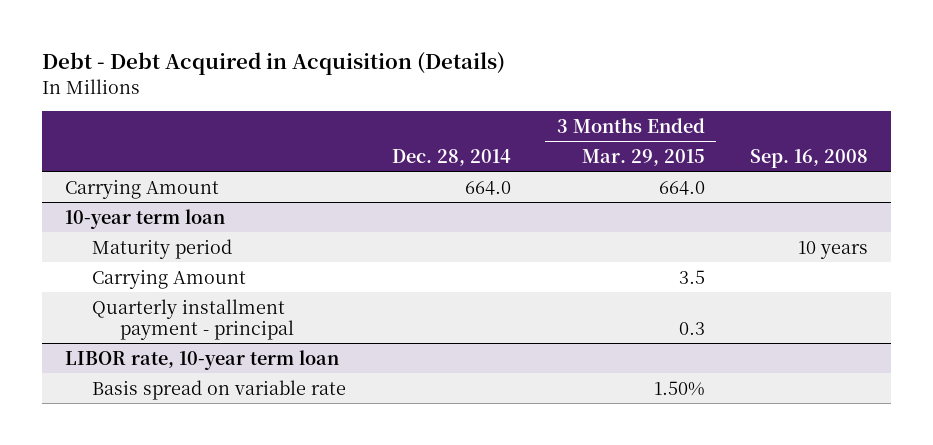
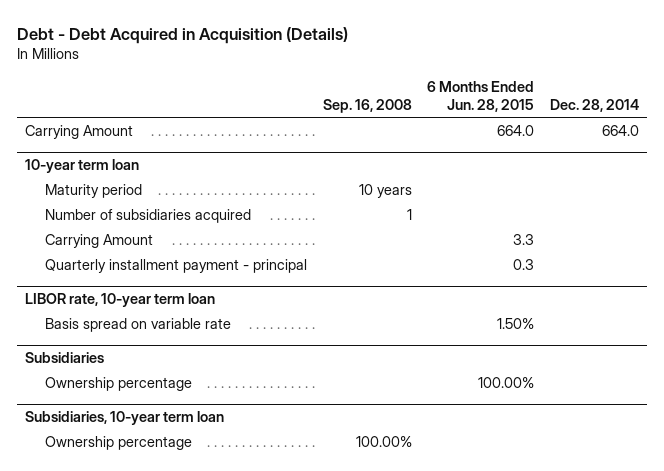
- | Dec. 28, 2014 | 3 Months Ended Mar. 29, 2015 | Sep. 16, 2008
+ | Sep. 16, 2008 | 6 Months Ended Jun. 28, 2015 | Dec. 28, 2014
@ 10-year term loan
+ Number of subsidiaries acquired | 1 | |
+ Subsidiaries
+ Ownership percentage | | 100.00% |
+ Subsidiaries, 10-year term loan
+ Ownership percentage | 100.00% | |

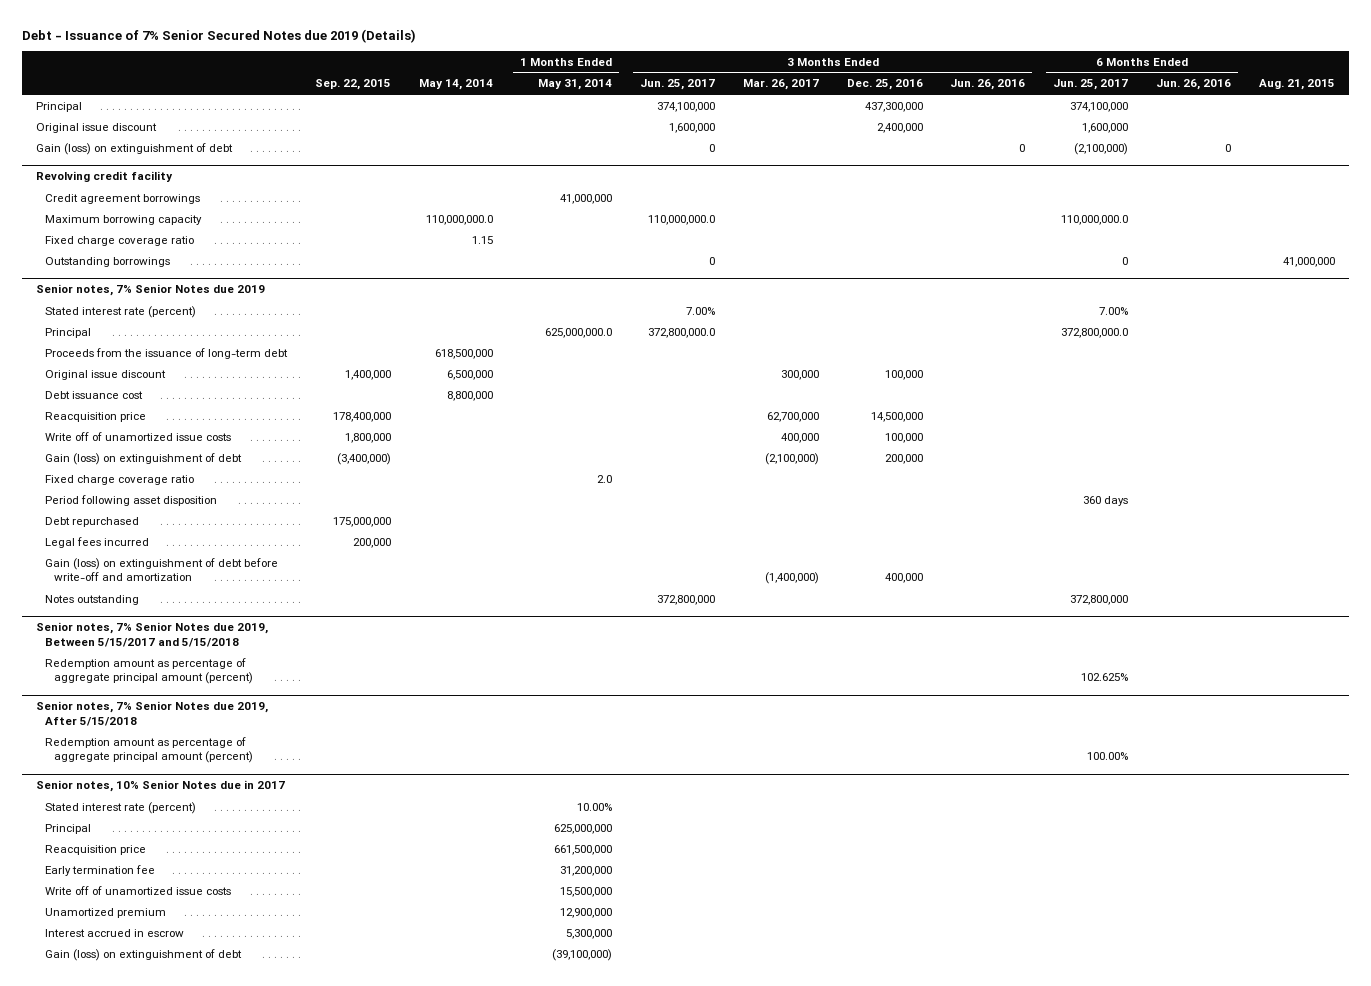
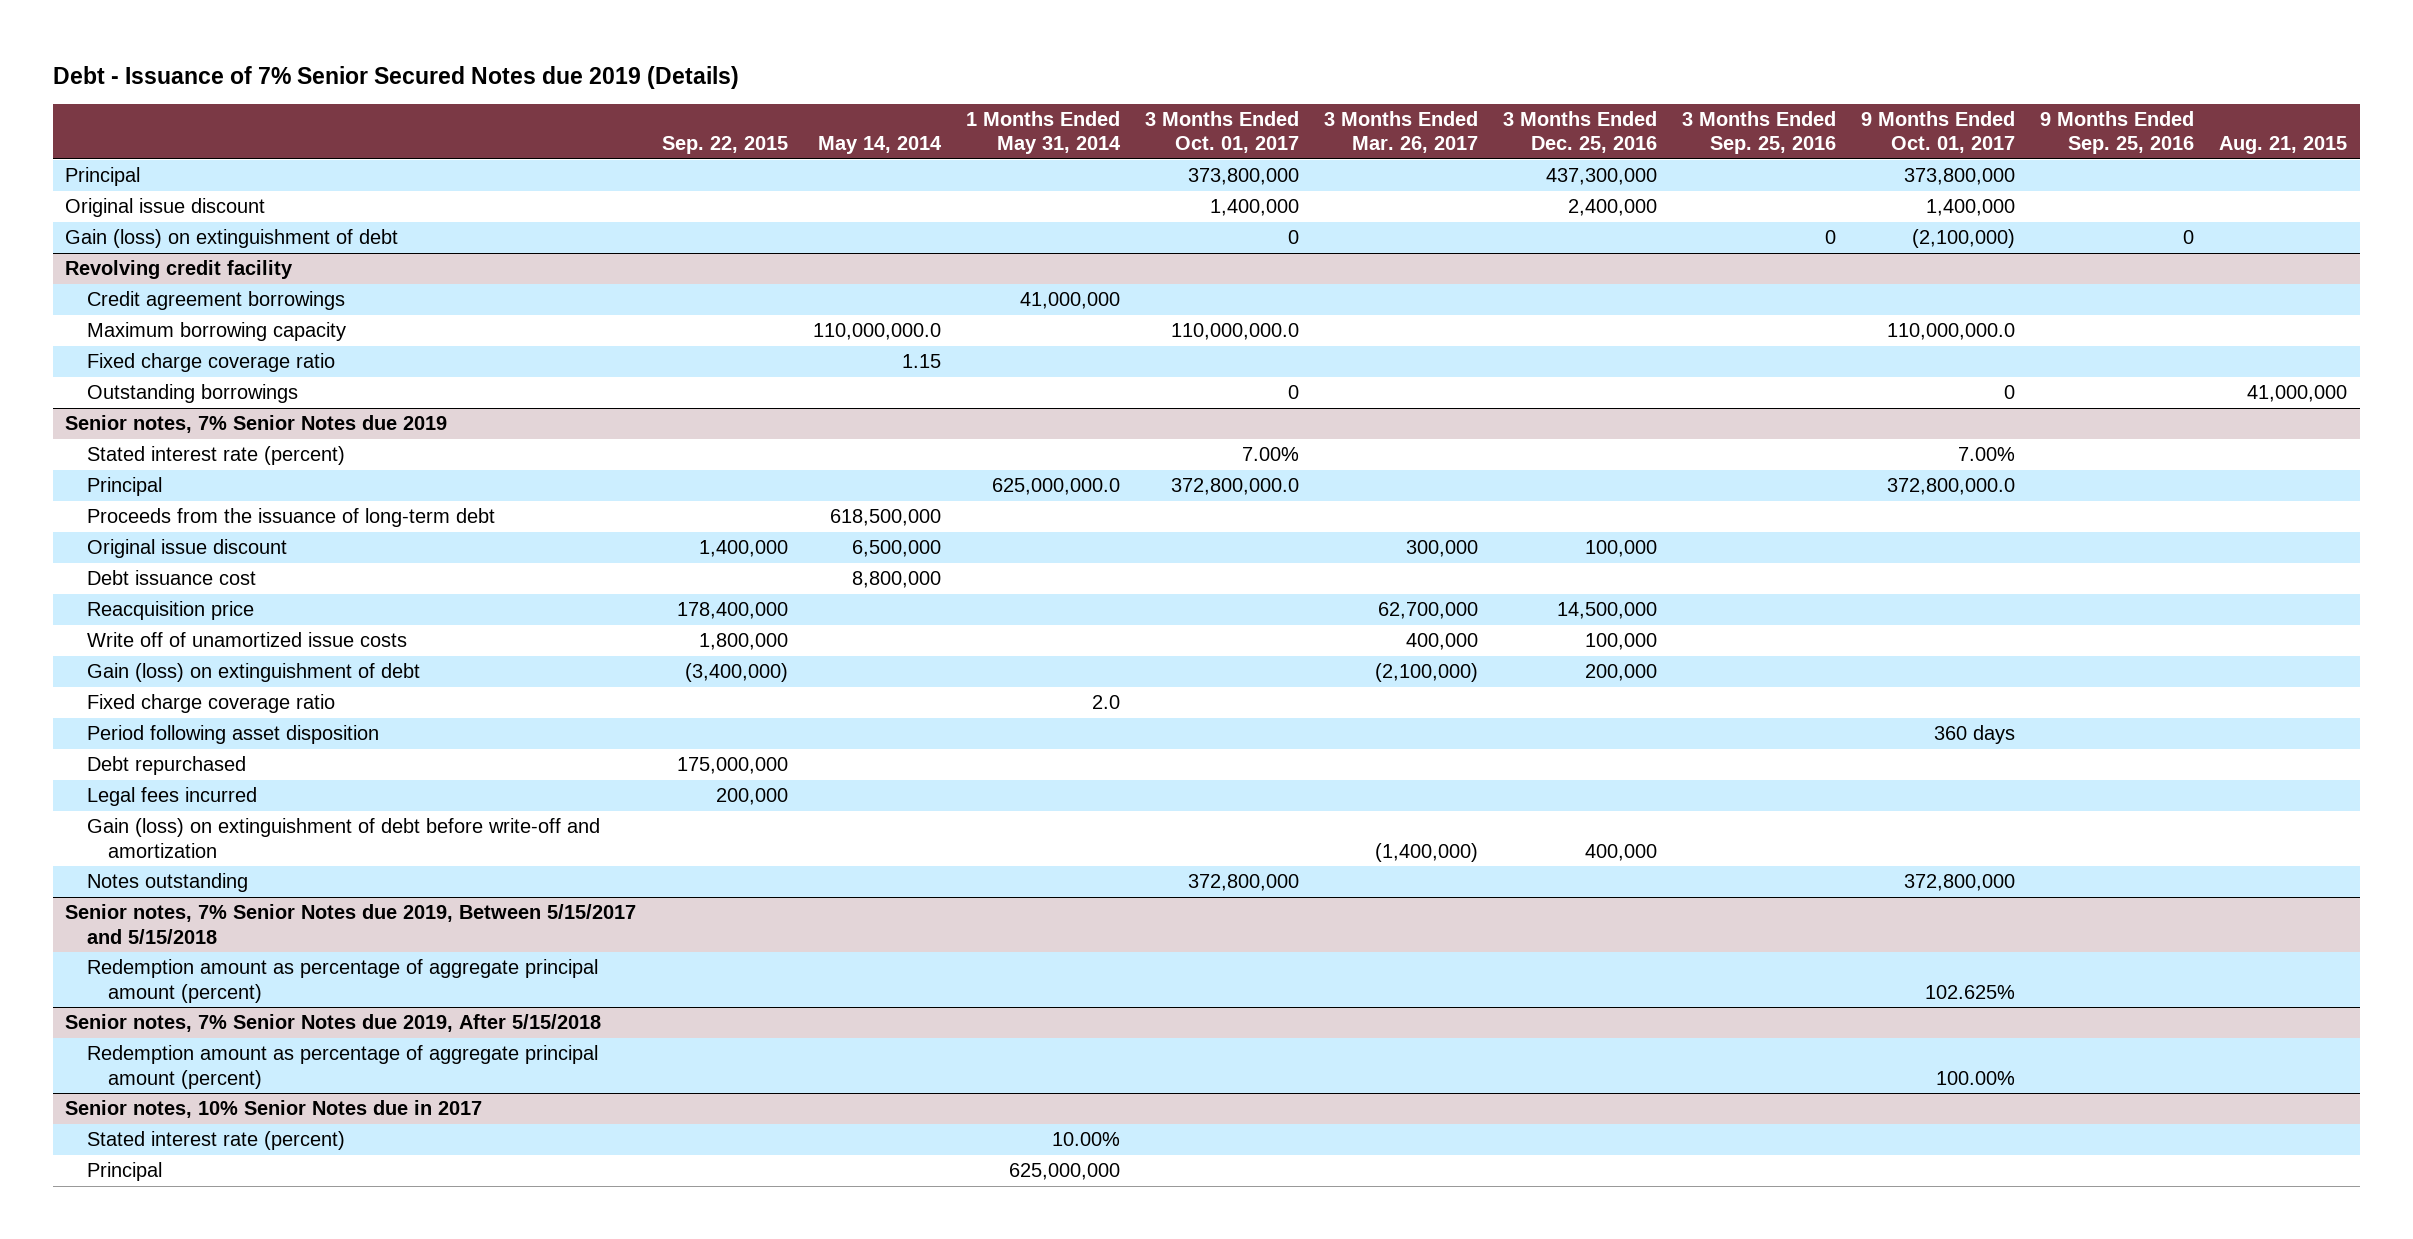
- | Sep. 22, 2015 | May 14, 2014 | 1 Months Ended May 31, 2014 | 3 Months Ended Jun. 25, 2017 | 3 Months Ended Mar. 26, 2017 | 3 Months Ended Dec. 25, 2016 | 3 Months Ended Jun. 26, 2016 | 6 Months Ended Jun. 25, 2017 | 6 Months Ended Jun. 26, 2016 | Aug. 21, 2015
+ | Sep. 22, 2015 | May 14, 2014 | 1 Months Ended May 31, 2014 | 3 Months Ended Oct. 01, 2017 | 3 Months Ended Mar. 26, 2017 | 3 Months Ended Dec. 25, 2016 | 3 Months Ended Sep. 25, 2016 | 9 Months Ended Oct. 01, 2017 | 9 Months Ended Sep. 25, 2016 | Aug. 21, 2015
@ Senior notes, 10% Senior Notes due in 2017
- Reacquisition price | | | 661,500,000 | | | | | | |
- Early termination fee | | | 31,200,000 | | | | | | |
- Write off of unamortized issue costs | | | 15,500,000 | | | | | | |
- Unamortized premium | | | 12,900,000 | | | | | | |
- Interest accrued in escrow | | | 5,300,000 | | | | | | |
- Gain (loss) on extinguishment of debt | | | (39,100,000) | | | | | | |

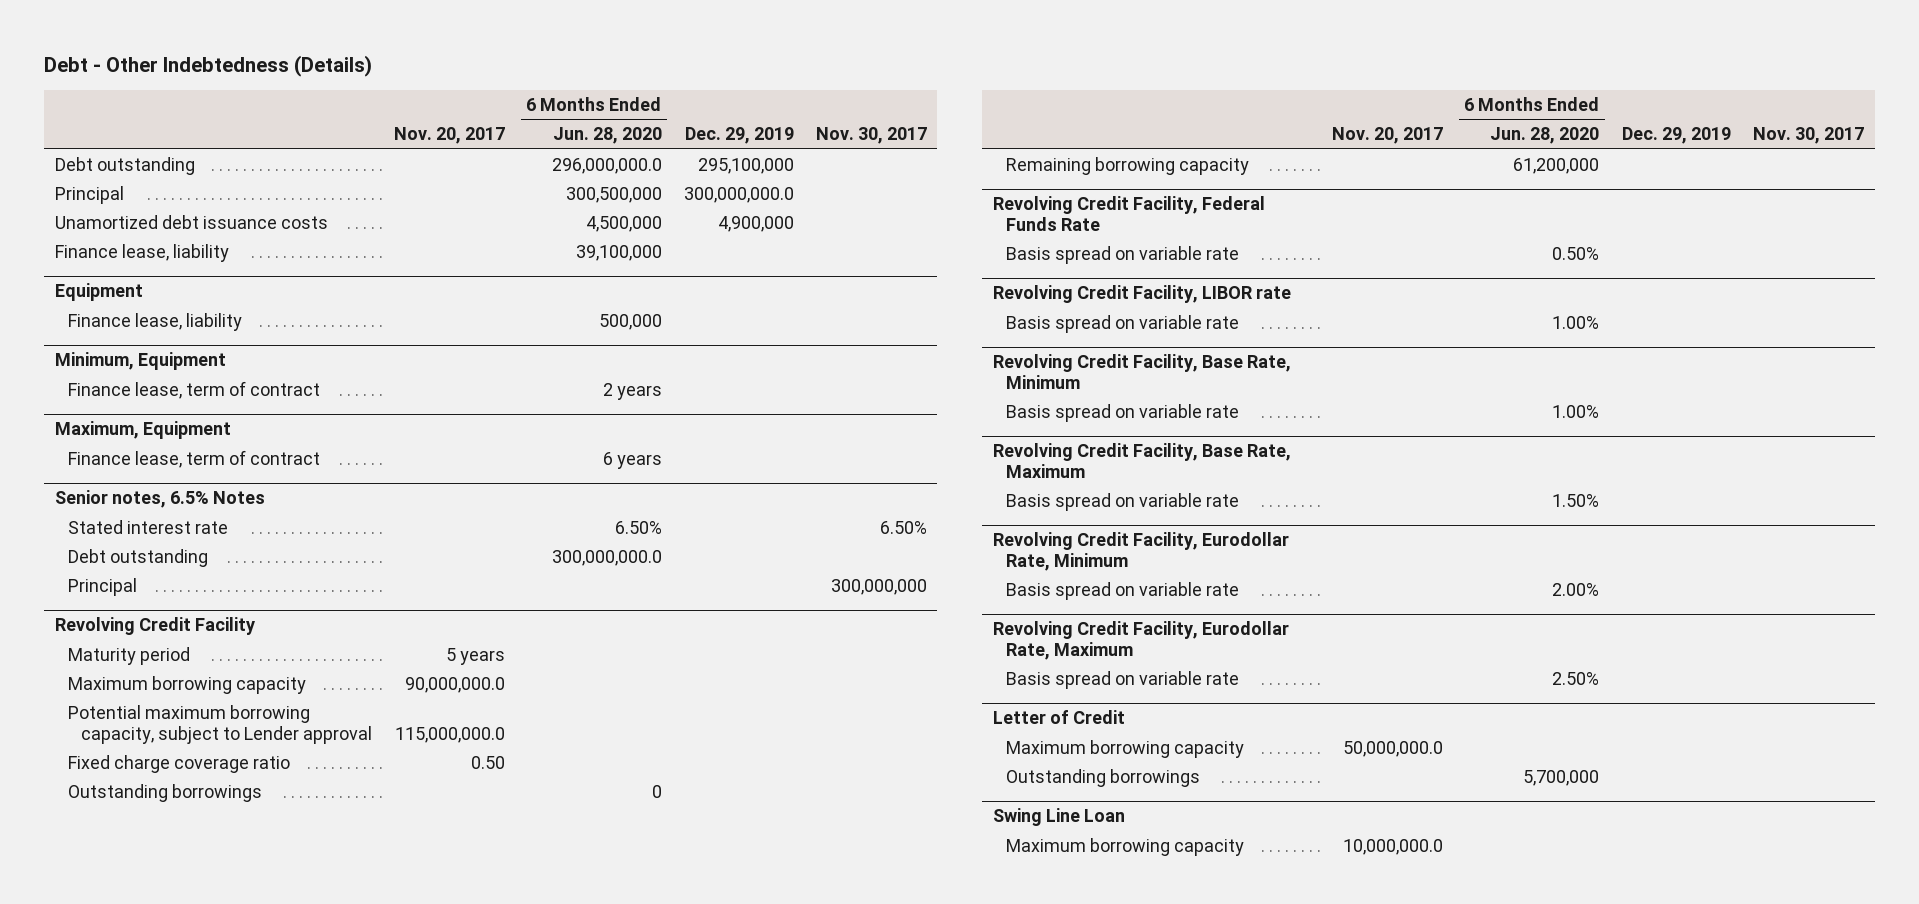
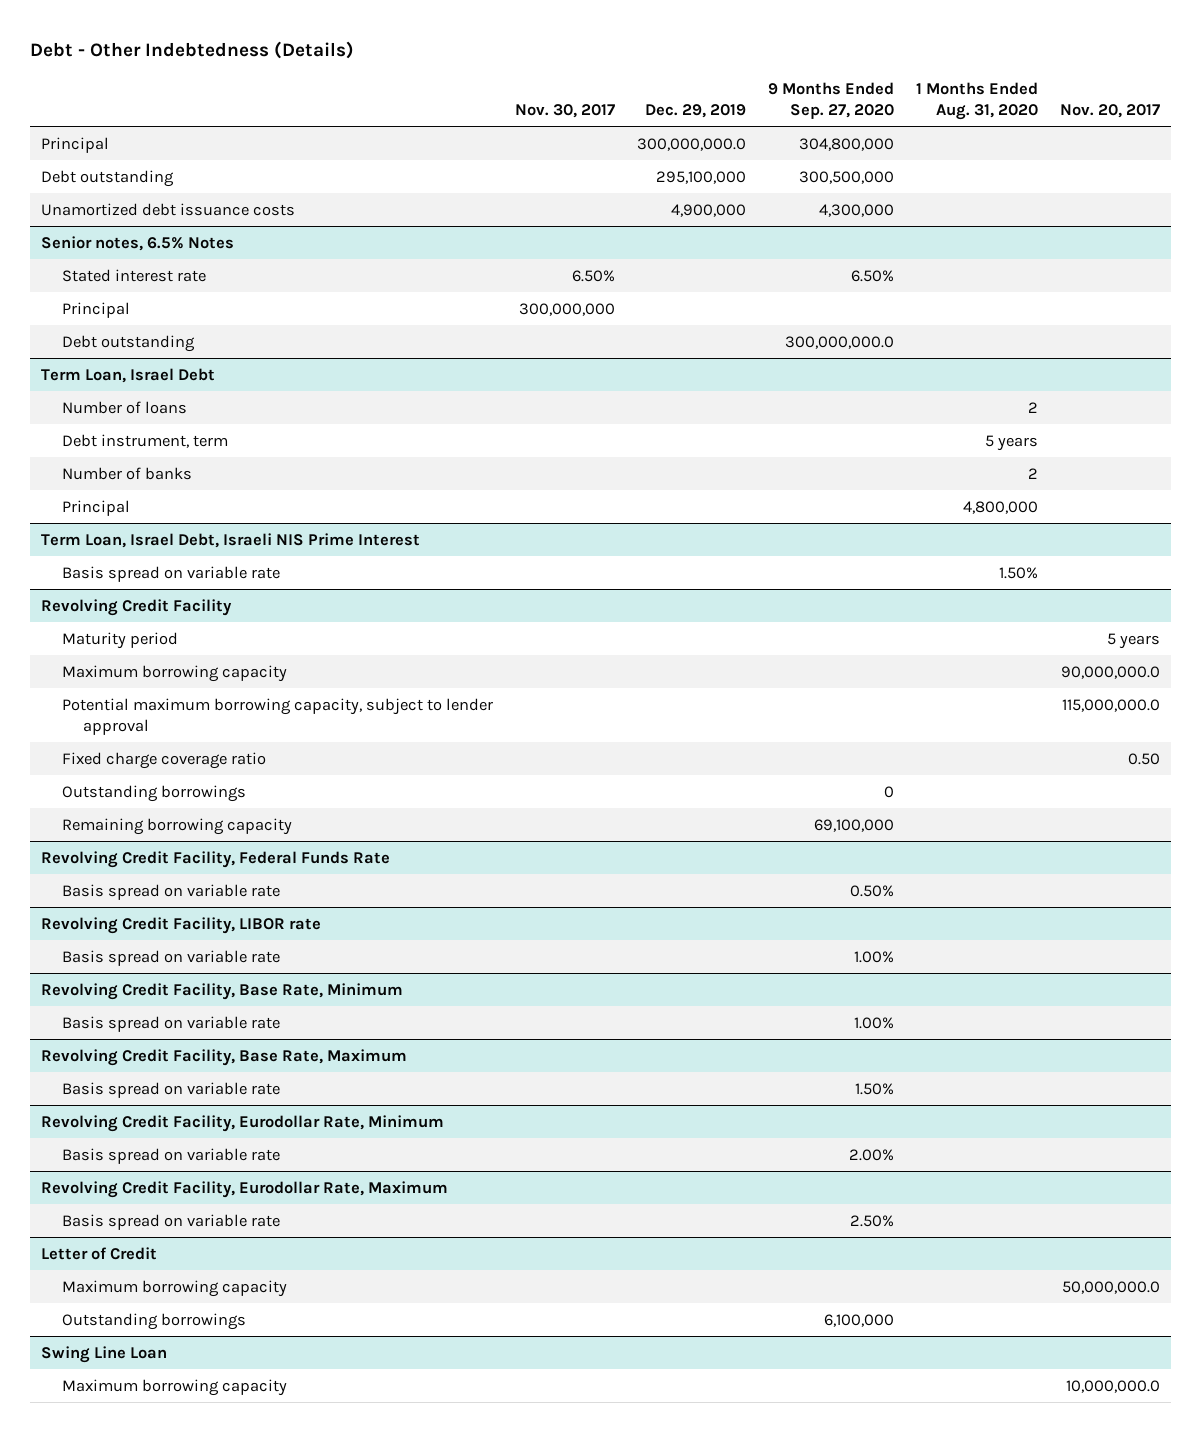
- | Nov. 20, 2017 | 6 Months Ended Jun. 28, 2020 | Dec. 29, 2019 | Nov. 30, 2017
+ | Nov. 30, 2017 | Dec. 29, 2019 | 9 Months Ended Sep. 27, 2020 | 1 Months Ended Aug. 31, 2020 | Nov. 20, 2017
moved down: Debt outstanding | | 295,100,000 | 300,500,000 | |
- Finance lease, liability | | 39,100,000 | |
- Equipment
- Finance lease, liability | | 500,000 | |
- Minimum, Equipment
- Finance lease, term of contract | | 2 years | |
- Maximum, Equipment
- Finance lease, term of contract | | 6 years | |
@ Senior notes, 6.5% Notes
moved down: Debt outstanding | | | 300,000,000.0 | |
+ Term Loan, Israel Debt
+ Number of loans | | | | 2 |
+ Debt instrument, term | | | | 5 years |
+ Number of banks | | | | 2 |
+ Principal | | | | 4,800,000 |
+ Term Loan, Israel Debt, Israeli NIS Prime Interest
+ Basis spread on variable rate | | | | 1.50% |
@ Revolving Credit Facility
- Potential maximum borrowing capacity, subject to Lender approval | 115,000,000.0 | | |
+ Potential maximum borrowing capacity, subject to lender approval | | | | | 115,000,000.0

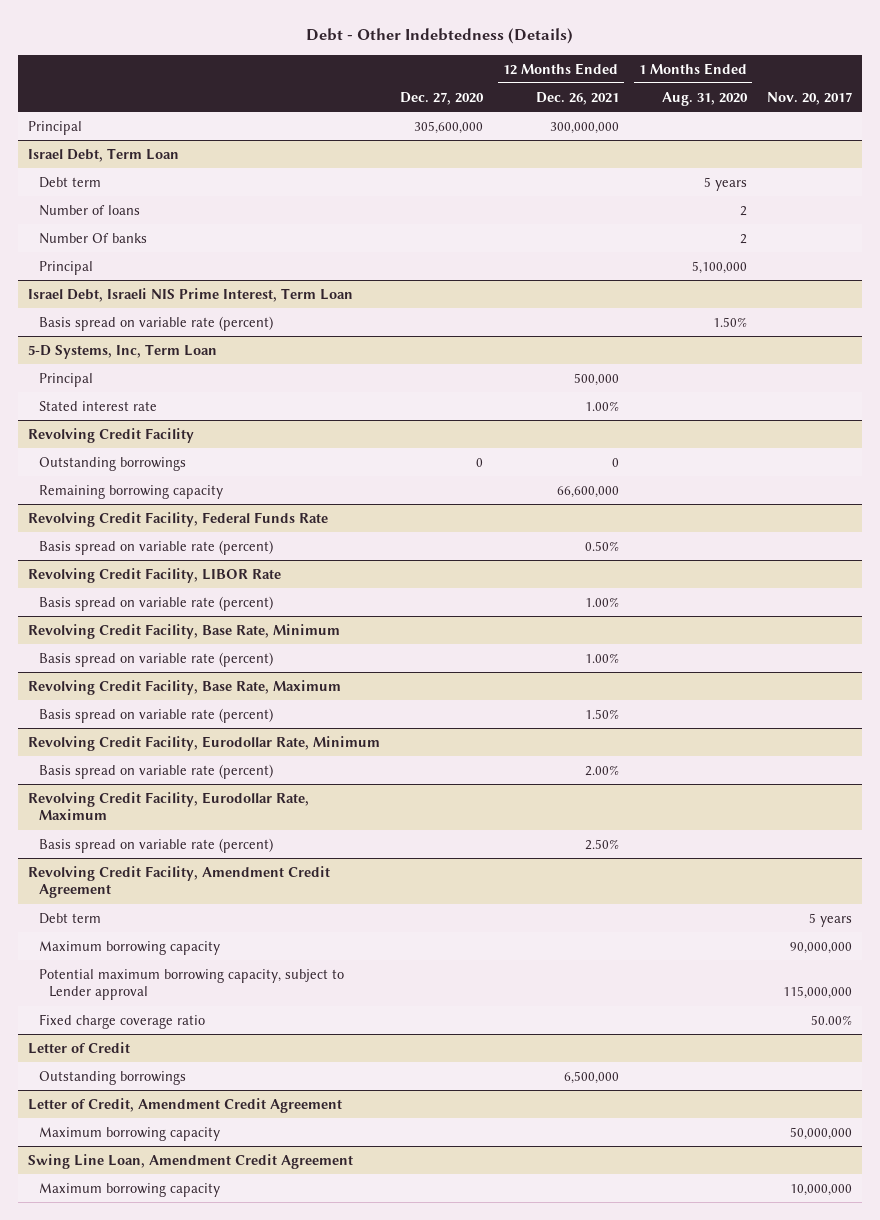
- | Nov. 30, 2017 | Dec. 29, 2019 | 9 Months Ended Sep. 27, 2020 | 1 Months Ended Aug. 31, 2020 | Nov. 20, 2017
+ | Dec. 27, 2020 | 12 Months Ended Dec. 26, 2021 | 1 Months Ended Aug. 31, 2020 | Nov. 20, 2017
- Debt outstanding | | 295,100,000 | 300,500,000 | |
- Unamortized debt issuance costs | | 4,900,000 | 4,300,000 | |
- Senior notes, 6.5% Notes
- Stated interest rate | 6.50% | | 6.50% | |
- Principal | 300,000,000 | | | |
- Debt outstanding | | | 300,000,000.0 | |
- Term Loan, Israel Debt
+ Israel Debt, Term Loan
+ Debt term | | | 5 years |
- Debt instrument, term | | | | 5 years |
- Number of banks | | | | 2 |
- Principal | | | | 4,800,000 |
- Term Loan, Israel Debt, Israeli NIS Prime Interest
- Basis spread on variable rate | | | | 1.50% |
+ Number Of banks | | | 2 |
+ Principal | | | 5,100,000 |
+ Israel Debt, Israeli NIS Prime Interest, Term Loan
+ Basis spread on variable rate (percent) | | | 1.50% |
+ 5-D Systems, Inc, Term Loan
+ Principal | | 500,000 | |
+ Stated interest rate | | 1.00% | |
@ Revolving Credit Facility
- Maturity period | | | | | 5 years
- Maximum borrowing capacity | | | | | 90,000,000.0
- Potential maximum borrowing capacity, subject to lender approval | | | | | 115,000,000.0
- Fixed charge coverage ratio | | | | | 0.50
@ Revolving Credit Facility, Federal Funds Rate
- Basis spread on variable rate | | | 0.50% | |
- Revolving Credit Facility, LIBOR rate
- Basis spread on variable rate | | | 1.00% | |
@ Revolving Credit Facility, Federal Funds Rate
+ Basis spread on variable rate (percent) | | 0.50% | |
+ Revolving Credit Facility, LIBOR Rate
+ Basis spread on variable rate (percent) | | 1.00% | |
@ Revolving Credit Facility, Base Rate, Minimum
- Basis spread on variable rate | | | 1.00% | |
+ Basis spread on variable rate (percent) | | 1.00% | |
@ Revolving Credit Facility, Base Rate, Maximum
- Basis spread on variable rate | | | 1.50% | |
+ Basis spread on variable rate (percent) | | 1.50% | |
@ Revolving Credit Facility, Eurodollar Rate, Minimum
- Basis spread on variable rate | | | 2.00% | |
+ Basis spread on variable rate (percent) | | 2.00% | |
@ Revolving Credit Facility, Eurodollar Rate, Maximum
- Basis spread on variable rate | | | 2.50% | |
+ Basis spread on variable rate (percent) | | 2.50% | |
+ Revolving Credit Facility, Amendment Credit Agreement
+ Debt term | | | | 5 years
+ Maximum borrowing capacity | | | | 90,000,000
+ Potential maximum borrowing capacity, subject to Lender approval | | | | 115,000,000
+ Fixed charge coverage ratio | | | | 50.00%
@ Letter of Credit
- Maximum borrowing capacity | | | | | 50,000,000.0
- Swing Line Loan
- Maximum borrowing capacity | | | | | 10,000,000.0
+ Letter of Credit, Amendment Credit Agreement
+ Maximum borrowing capacity | | | | 50,000,000
+ Swing Line Loan, Amendment Credit Agreement
+ Maximum borrowing capacity | | | | 10,000,000

